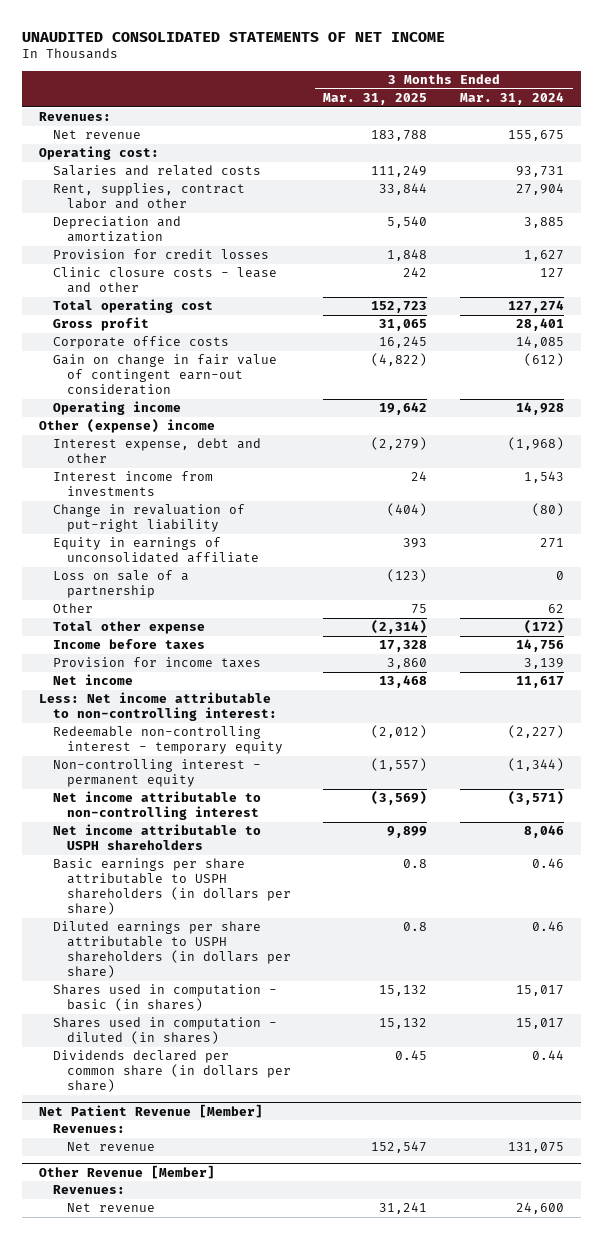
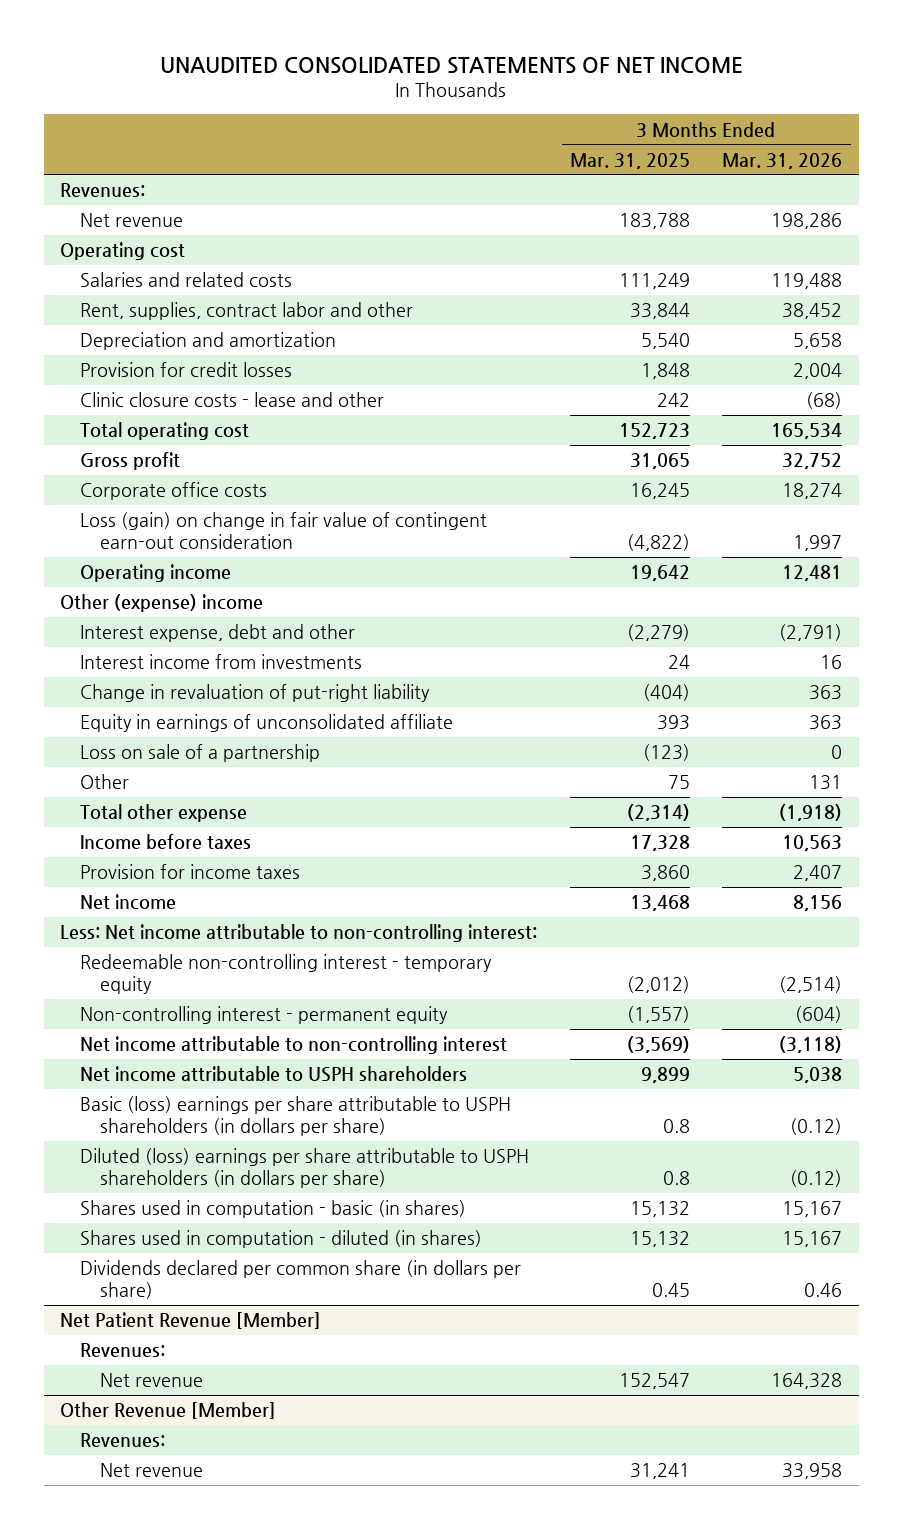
- | 3 Months Ended Mar. 31, 2025 | 3 Months Ended Mar. 31, 2024
+ | 3 Months Ended Mar. 31, 2025 | 3 Months Ended Mar. 31, 2026
- Operating cost:
+ Operating cost
- Gain on change in fair value of contingent earn-out consideration | (4,822) | (612)
+ Loss (gain) on change in fair value of contingent earn-out consideration | (4,822) | 1,997
- Basic earnings per share attributable to USPH shareholders (in dollars per share) | 0.8 | 0.46
- Diluted earnings per share attributable to USPH shareholders (in dollars per share) | 0.8 | 0.46
+ Basic (loss) earnings per share attributable to USPH shareholders (in dollars per share) | 0.8 | (0.12)
+ Diluted (loss) earnings per share attributable to USPH shareholders (in dollars per share) | 0.8 | (0.12)

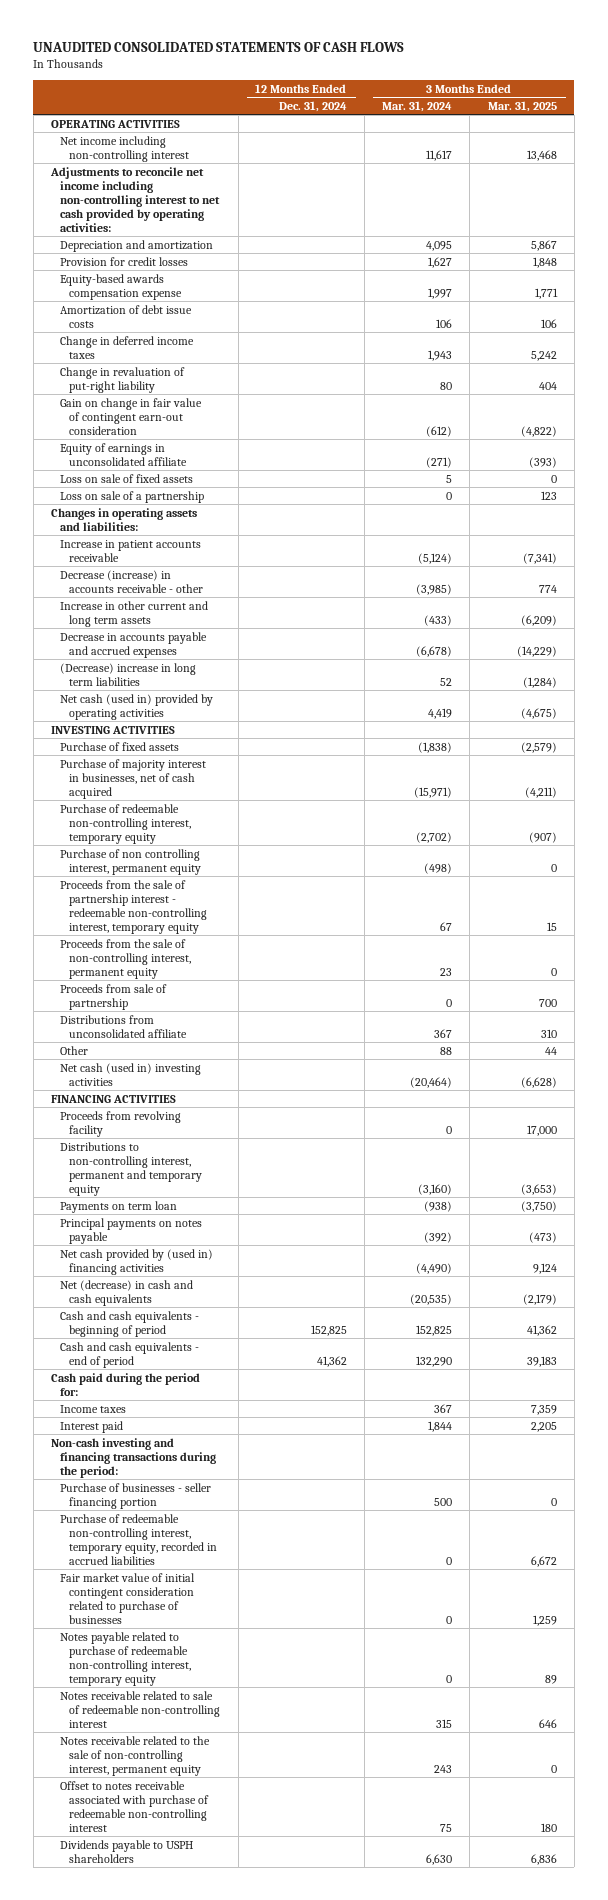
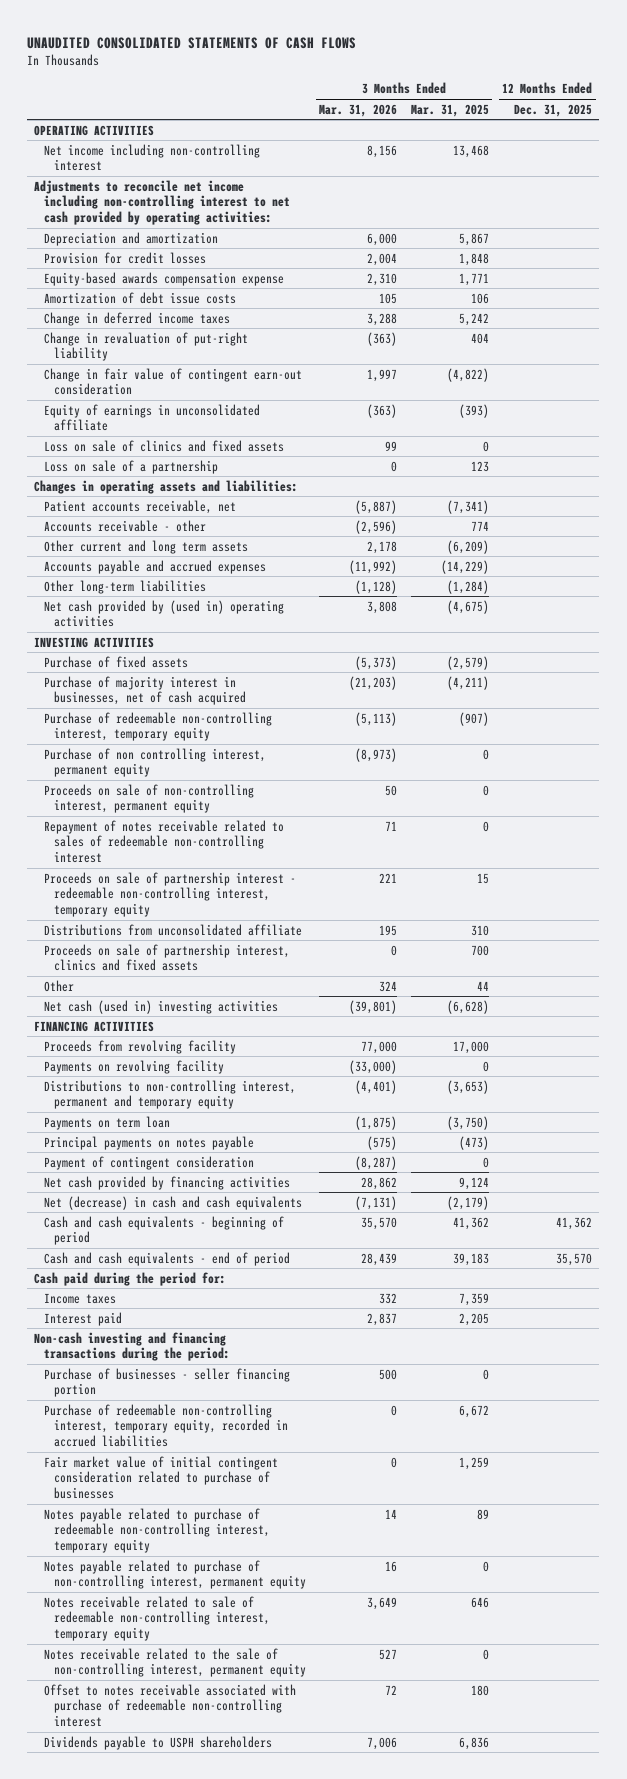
- | 12 Months Ended Dec. 31, 2024 | 3 Months Ended Mar. 31, 2024 | 3 Months Ended Mar. 31, 2025
+ | 3 Months Ended Mar. 31, 2026 | 3 Months Ended Mar. 31, 2025 | 12 Months Ended Dec. 31, 2025
- Gain on change in fair value of contingent earn-out consideration | | (612) | (4,822)
+ Change in fair value of contingent earn-out consideration | 1,997 | (4,822) |
- Loss on sale of fixed assets | | 5 | 0
+ Loss on sale of clinics and fixed assets | 99 | 0 |
- Increase in patient accounts receivable | | (5,124) | (7,341)
- Decrease (increase) in accounts receivable - other | | (3,985) | 774
- Increase in other current and long term assets | | (433) | (6,209)
- Decrease in accounts payable and accrued expenses | | (6,678) | (14,229)
- (Decrease) increase in long term liabilities | | 52 | (1,284)
- Net cash (used in) provided by operating activities | | 4,419 | (4,675)
+ Patient accounts receivable, net | (5,887) | (7,341) |
+ Accounts receivable - other | (2,596) | 774 |
+ Other current and long term assets | 2,178 | (6,209) |
+ Accounts payable and accrued expenses | (11,992) | (14,229) |
+ Other long-term liabilities | (1,128) | (1,284) |
+ Net cash provided by (used in) operating activities | 3,808 | (4,675) |
- Proceeds from the sale of partnership interest - redeemable non-controlling interest, temporary equity | | 67 | 15
- Proceeds from the sale of non-controlling interest, permanent equity | | 23 | 0
- Proceeds from sale of partnership | | 0 | 700
+ Proceeds on sale of non-controlling interest, permanent equity | 50 | 0 |
+ Repayment of notes receivable related to sales of redeemable non-controlling interest | 71 | 0 |
+ Proceeds on sale of partnership interest - redeemable non-controlling interest, temporary equity | 221 | 15 |
+ Proceeds on sale of partnership interest, clinics and fixed assets | 0 | 700 |
+ Payments on revolving facility | (33,000) | 0 |
- Net cash provided by (used in) financing activities | | (4,490) | 9,124
+ Payment of contingent consideration | (8,287) | 0 |
+ Net cash provided by financing activities | 28,862 | 9,124 |
- Notes receivable related to sale of redeemable non-controlling interest | | 315 | 646
+ Notes payable related to purchase of non-controlling interest, permanent equity | 16 | 0 |
+ Notes receivable related to sale of redeemable non-controlling interest, temporary equity | 3,649 | 646 |

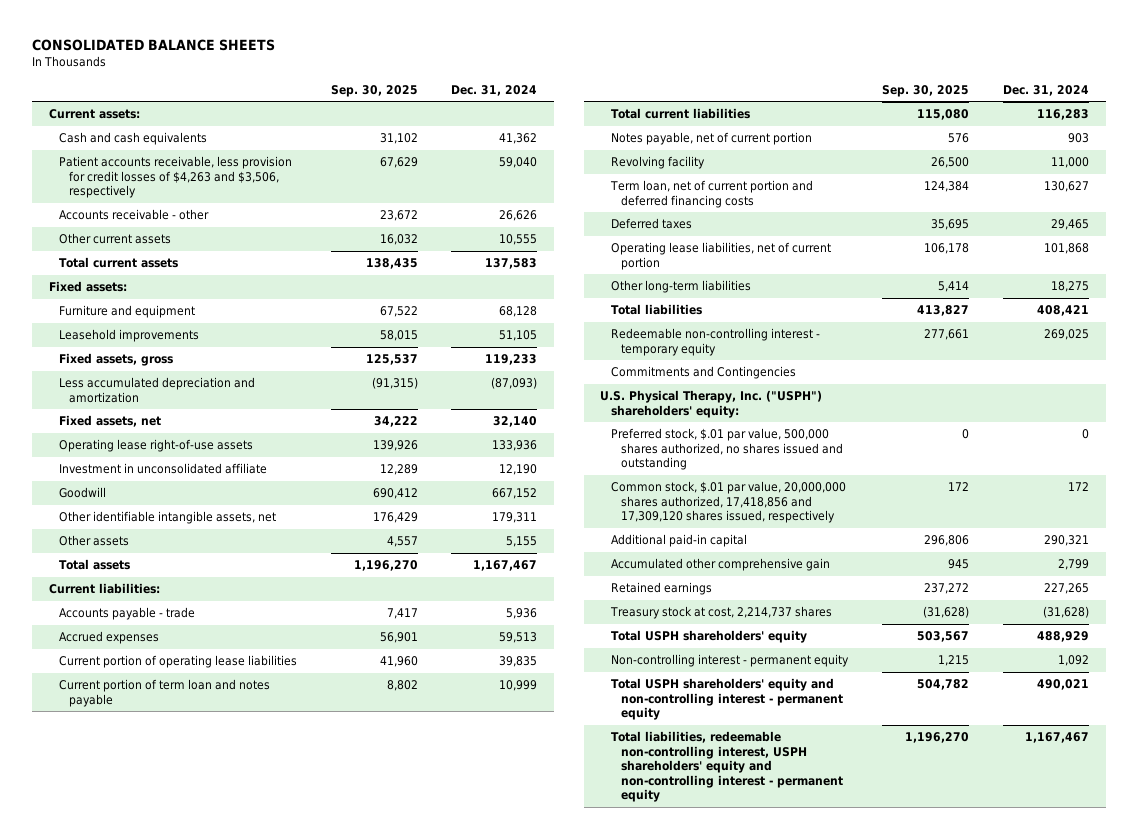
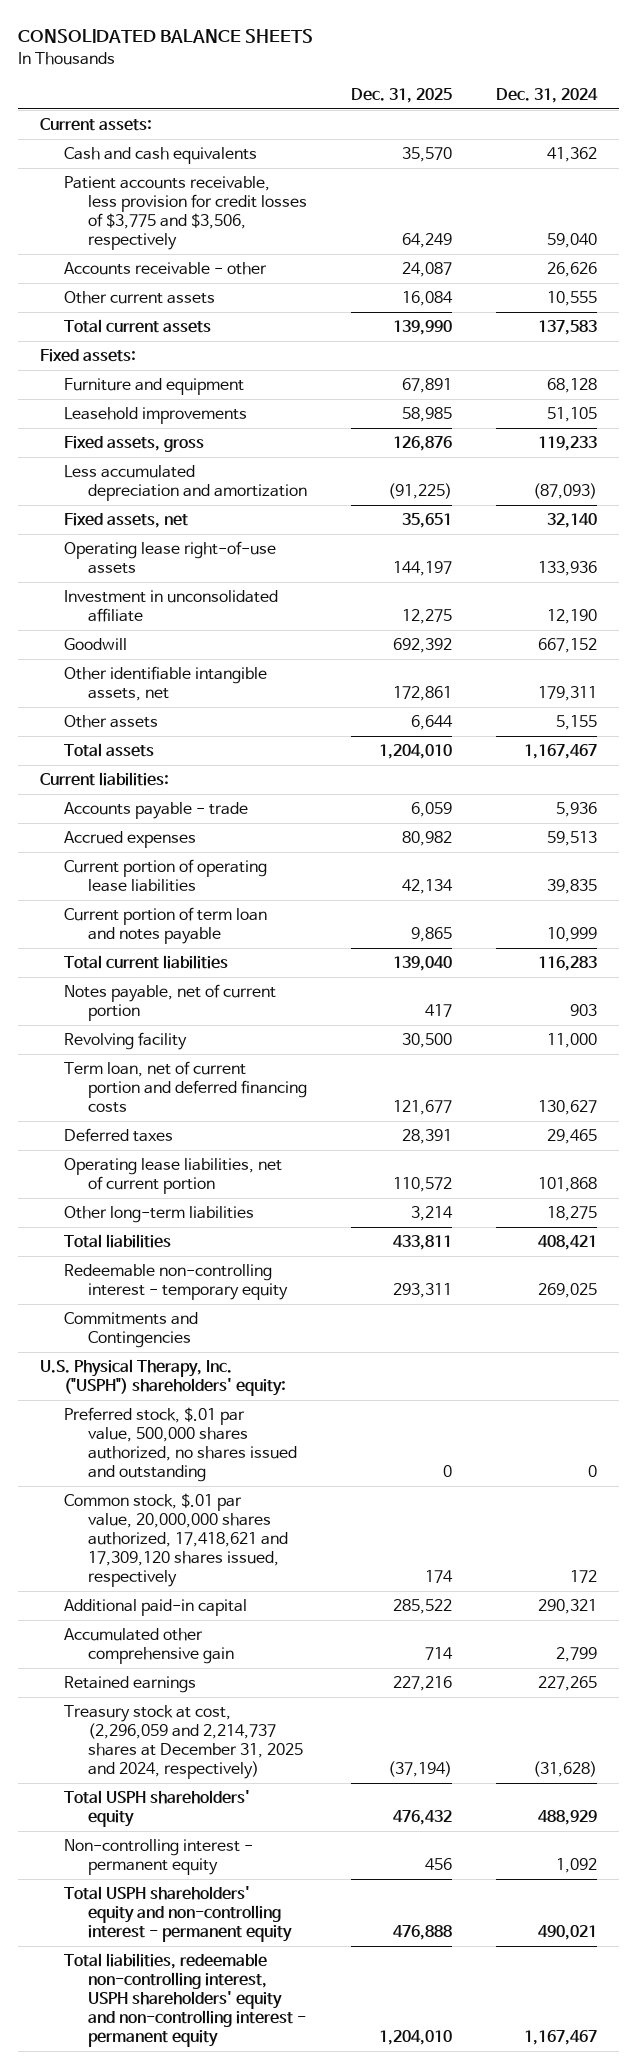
- | Sep. 30, 2025 | Dec. 31, 2024
+ | Dec. 31, 2025 | Dec. 31, 2024
- Patient accounts receivable, less provision for credit losses of $4,263 and $3,506, respectively | 67,629 | 59,040
+ Patient accounts receivable, less provision for credit losses of $3,775 and $3,506, respectively | 64,249 | 59,040
- Common stock, $.01 par value, 20,000,000 shares authorized, 17,418,856 and 17,309,120 shares issued, respectively | 172 | 172
+ Common stock, $.01 par value, 20,000,000 shares authorized, 17,418,621 and 17,309,120 shares issued, respectively | 174 | 172
- Treasury stock at cost, 2,214,737 shares | (31,628) | (31,628)
+ Treasury stock at cost, (2,296,059 and 2,214,737 shares at December 31, 2025 and 2024, respectively) | (37,194) | (31,628)

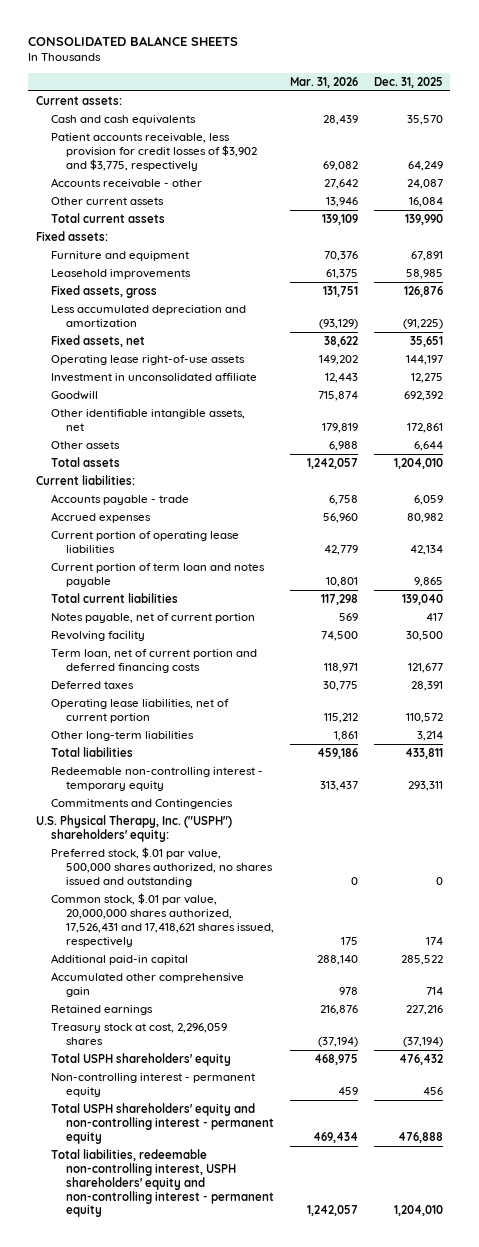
- | Dec. 31, 2025 | Dec. 31, 2024
+ | Mar. 31, 2026 | Dec. 31, 2025
- Patient accounts receivable, less provision for credit losses of $3,775 and $3,506, respectively | 64,249 | 59,040
+ Patient accounts receivable, less provision for credit losses of $3,902 and $3,775, respectively | 69,082 | 64,249
- Common stock, $.01 par value, 20,000,000 shares authorized, 17,418,621 and 17,309,120 shares issued, respectively | 174 | 172
+ Common stock, $.01 par value, 20,000,000 shares authorized, 17,526,431 and 17,418,621 shares issued, respectively | 175 | 174
- Treasury stock at cost, (2,296,059 and 2,214,737 shares at December 31, 2025 and 2024, respectively) | (37,194) | (31,628)
+ Treasury stock at cost, 2,296,059 shares | (37,194) | (37,194)

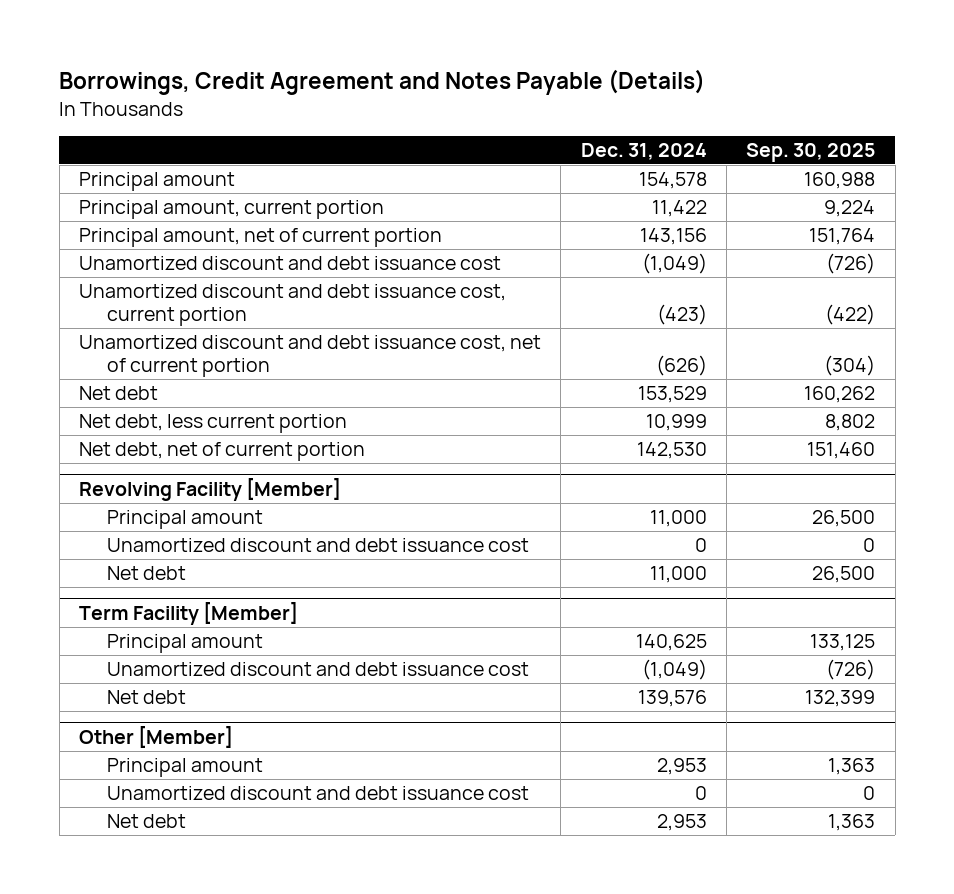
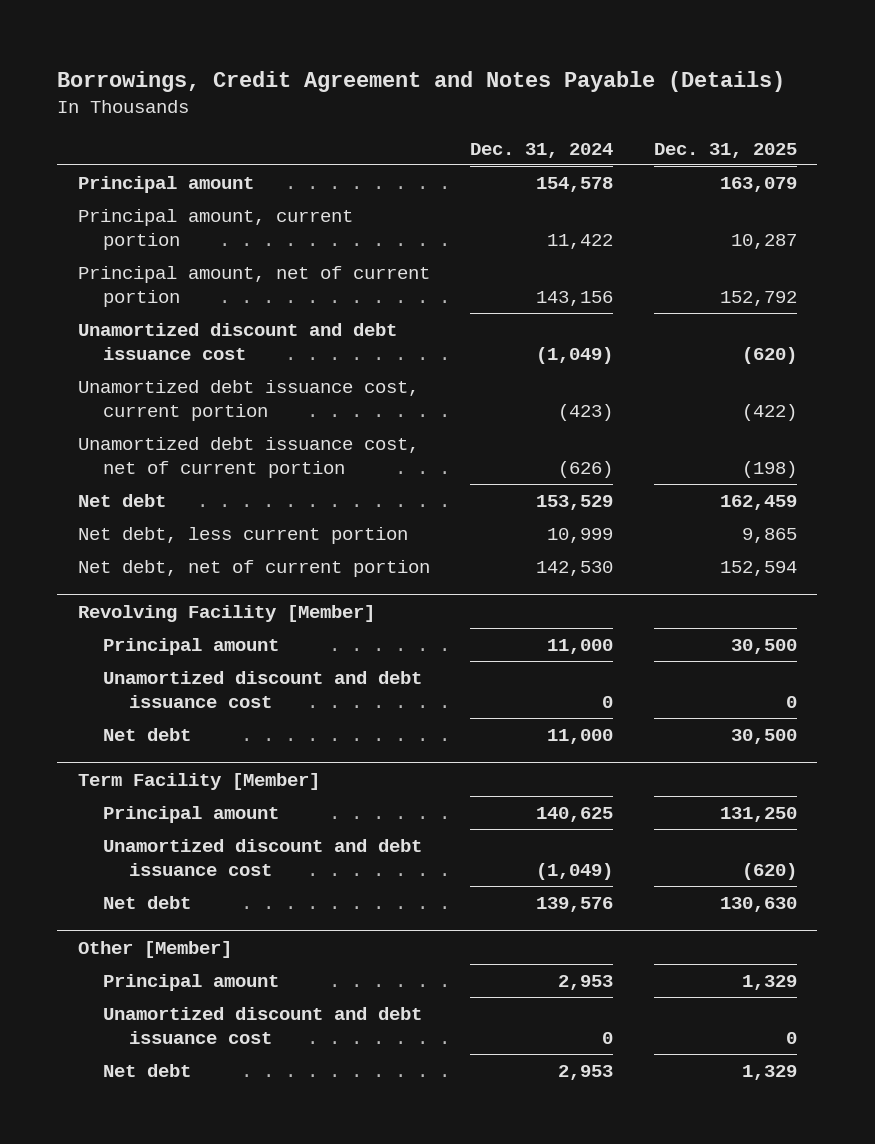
- | Dec. 31, 2024 | Sep. 30, 2025
+ | Dec. 31, 2024 | Dec. 31, 2025
- Unamortized discount and debt issuance cost, current portion | (423) | (422)
- Unamortized discount and debt issuance cost, net of current portion | (626) | (304)
+ Unamortized debt issuance cost, current portion | (423) | (422)
+ Unamortized debt issuance cost, net of current portion | (626) | (198)

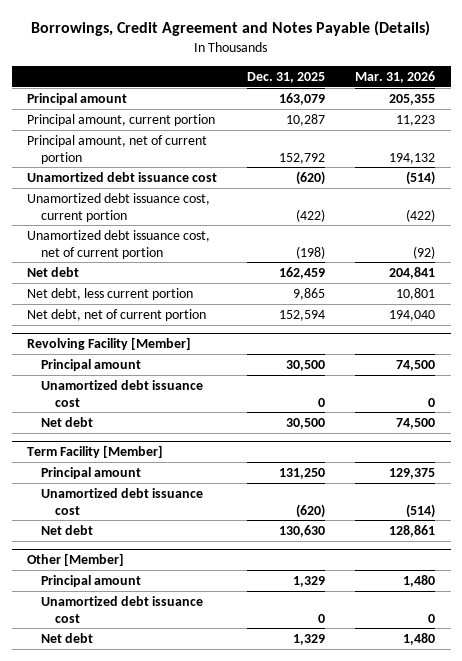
- | Dec. 31, 2024 | Dec. 31, 2025
+ | Dec. 31, 2025 | Mar. 31, 2026
- Unamortized discount and debt issuance cost | (1,049) | (620)
+ Unamortized debt issuance cost | (620) | (514)
@ Revolving Facility [Member]
- Unamortized discount and debt issuance cost | 0 | 0
+ Unamortized debt issuance cost | 0 | 0
@ Term Facility [Member]
- Unamortized discount and debt issuance cost | (1,049) | (620)
+ Unamortized debt issuance cost | (620) | (514)
@ Other [Member]
- Unamortized discount and debt issuance cost | 0 | 0
+ Unamortized debt issuance cost | 0 | 0

